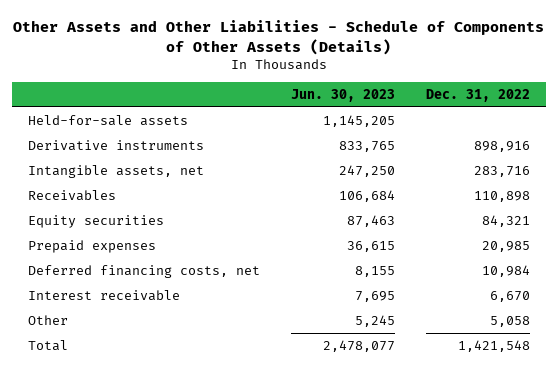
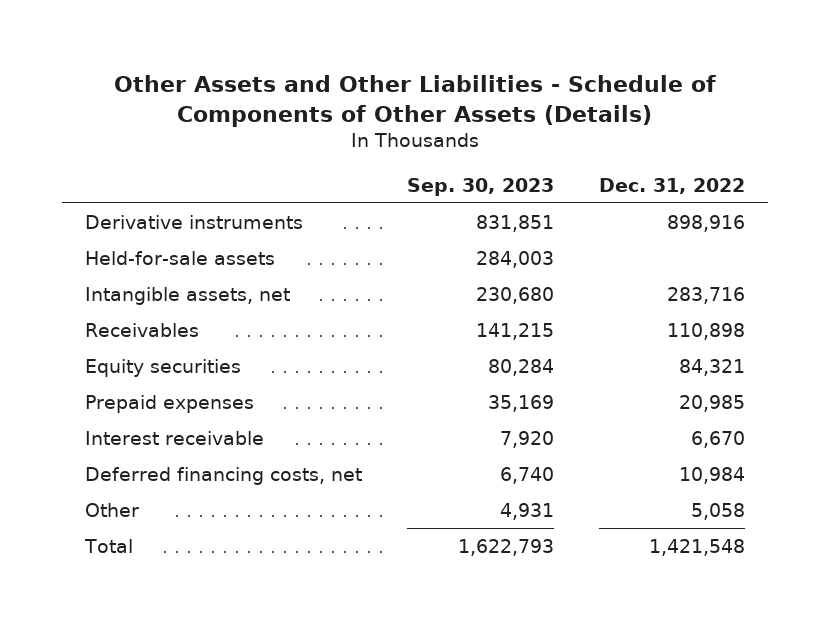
- | Jun. 30, 2023 | Dec. 31, 2022
+ | Sep. 30, 2023 | Dec. 31, 2022
moved down: Held-for-sale assets | 284,003 |
moved down: Deferred financing costs, net | 6,740 | 10,984

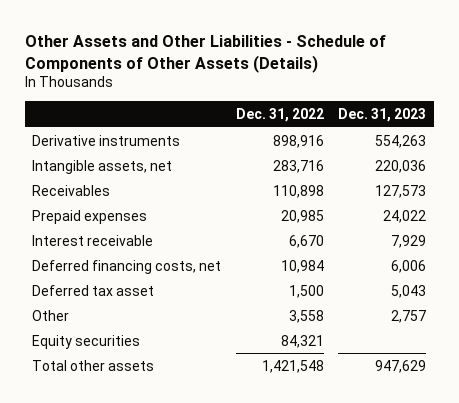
- | Sep. 30, 2023 | Dec. 31, 2022
+ | Dec. 31, 2022 | Dec. 31, 2023
- Held-for-sale assets | 284,003 |
- Other | 4,931 | 5,058
- Total | 1,622,793 | 1,421,548
+ Deferred tax asset | 1,500 | 5,043
+ Other | 3,558 | 2,757
moved down: Equity securities | 84,321 |
+ Total other assets | 1,421,548 | 947,629

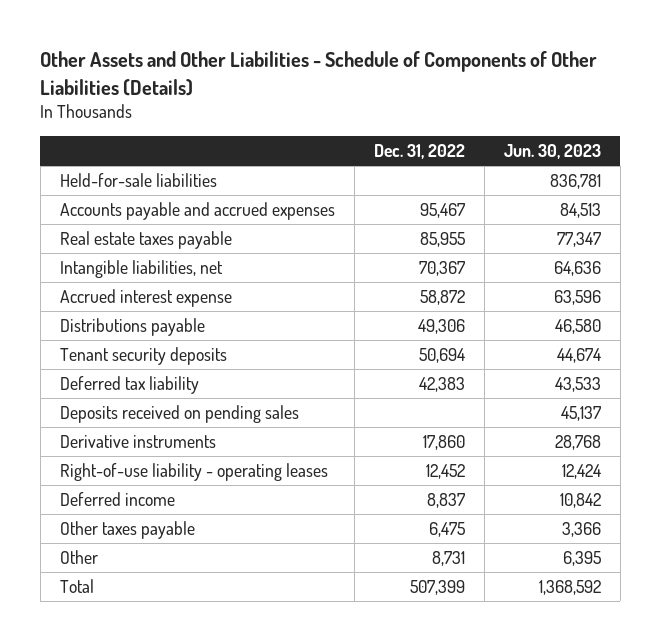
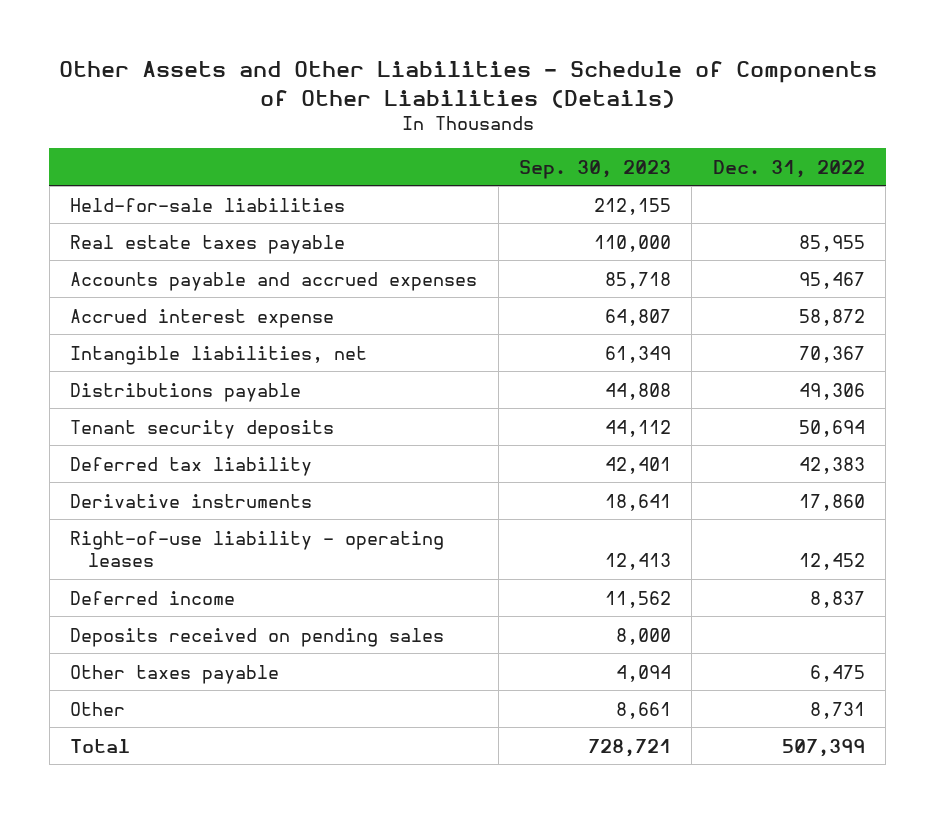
- | Dec. 31, 2022 | Jun. 30, 2023
+ | Sep. 30, 2023 | Dec. 31, 2022
moved down: Accounts payable and accrued expenses | 85,718 | 95,467
moved down: Intangible liabilities, net | 61,349 | 70,367
moved down: Deposits received on pending sales | 8,000 |

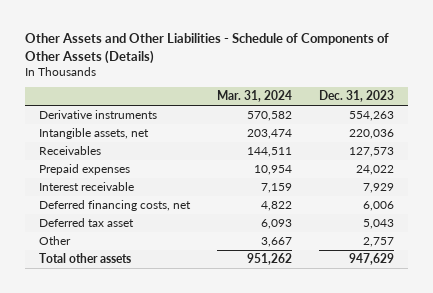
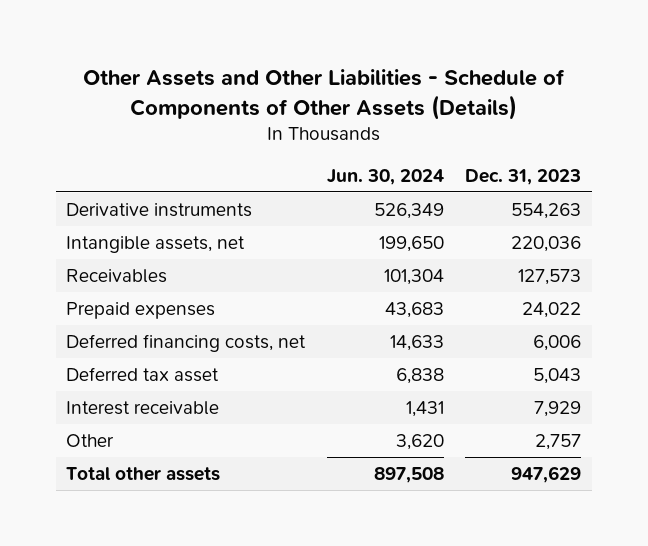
- | Mar. 31, 2024 | Dec. 31, 2023
+ | Jun. 30, 2024 | Dec. 31, 2023
moved down: Interest receivable | 1,431 | 7,929

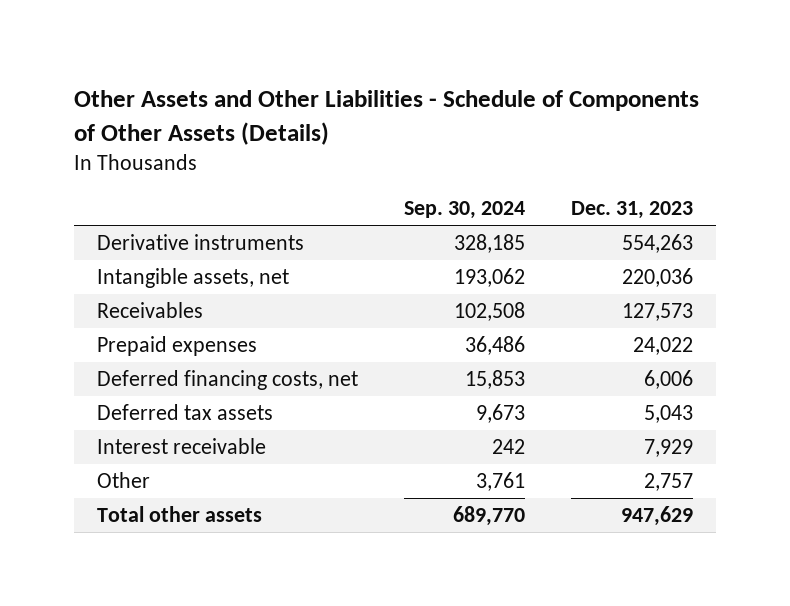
- | Jun. 30, 2024 | Dec. 31, 2023
+ | Sep. 30, 2024 | Dec. 31, 2023
- Deferred tax asset | 6,838 | 5,043
+ Deferred tax assets | 9,673 | 5,043

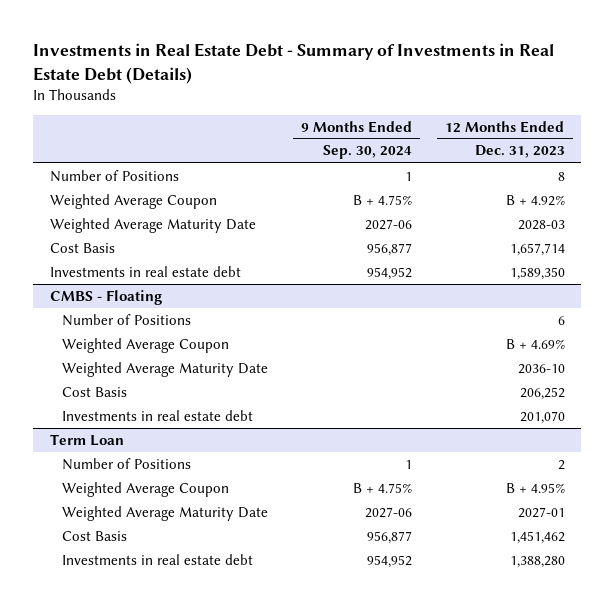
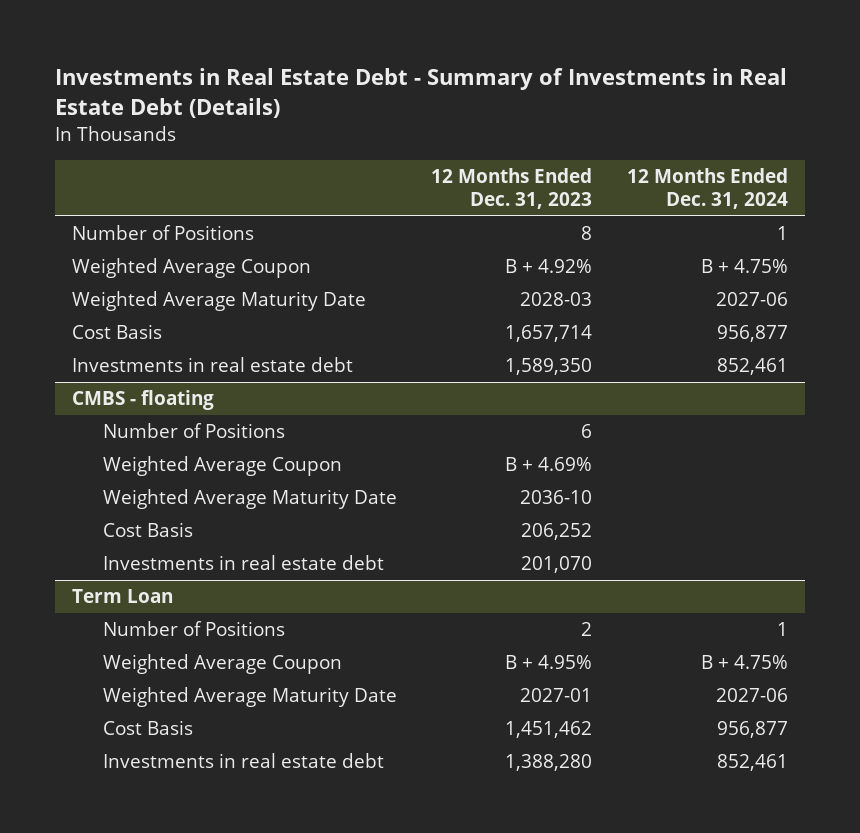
- | 9 Months Ended Sep. 30, 2024 | 12 Months Ended Dec. 31, 2023
+ | 12 Months Ended Dec. 31, 2023 | 12 Months Ended Dec. 31, 2024
- CMBS - Floating
+ CMBS - floating

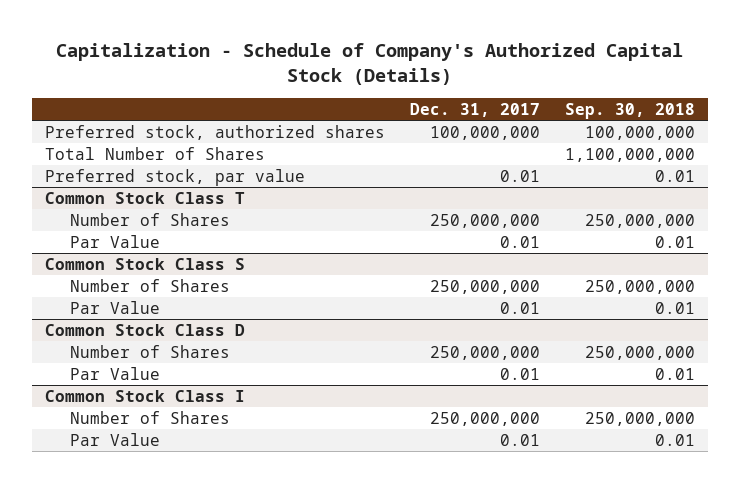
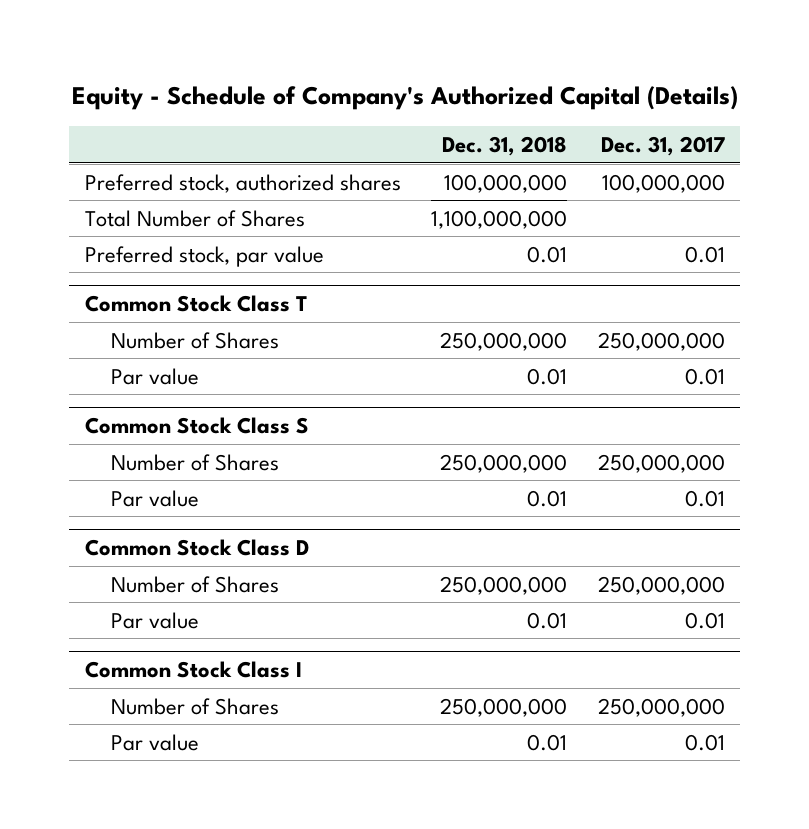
- Capitalization - Schedule of Company's Authorized Capital Stock (Details)
+ Equity - Schedule of Company's Authorized Capital (Details)
- | Dec. 31, 2017 | Sep. 30, 2018
+ | Dec. 31, 2018 | Dec. 31, 2017
@ Common Stock Class T
- Par Value | 0.01 | 0.01
+ Par value | 0.01 | 0.01
@ Common Stock Class S
- Par Value | 0.01 | 0.01
+ Par value | 0.01 | 0.01
@ Common Stock Class D
- Par Value | 0.01 | 0.01
+ Par value | 0.01 | 0.01
@ Common Stock Class I
- Par Value | 0.01 | 0.01
+ Par value | 0.01 | 0.01

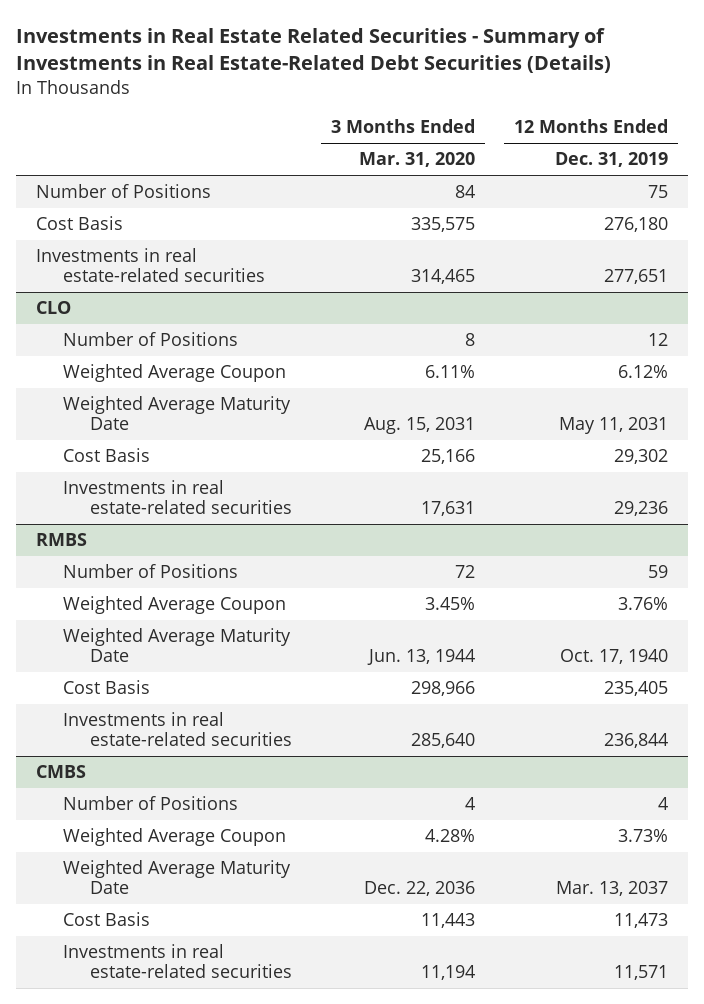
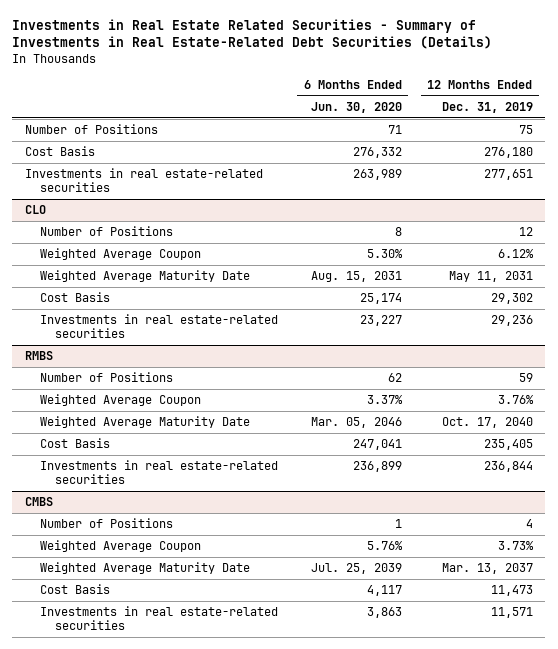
- | 3 Months Ended Mar. 31, 2020 | 12 Months Ended Dec. 31, 2019
+ | 6 Months Ended Jun. 30, 2020 | 12 Months Ended Dec. 31, 2019
@ RMBS
- Weighted Average Maturity Date | Jun. 13, 1944 | Oct. 17, 1940
+ Weighted Average Maturity Date | Mar. 05, 2046 | Oct. 17, 2040

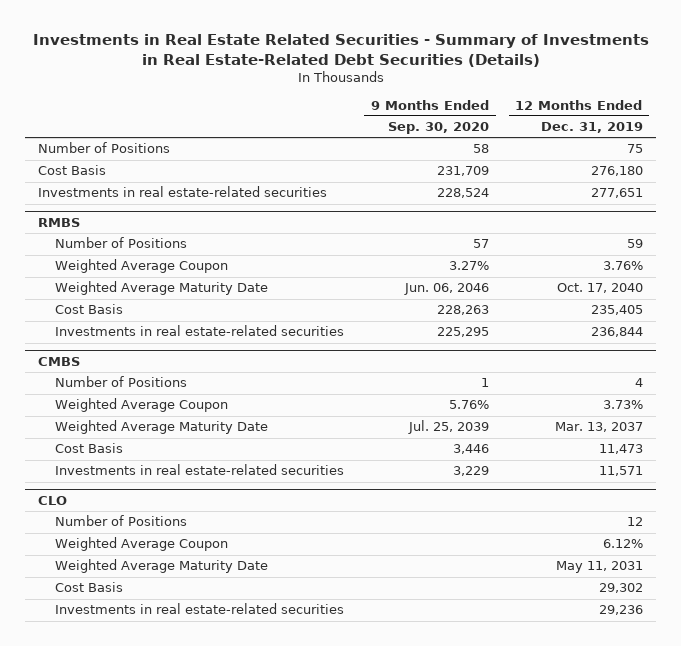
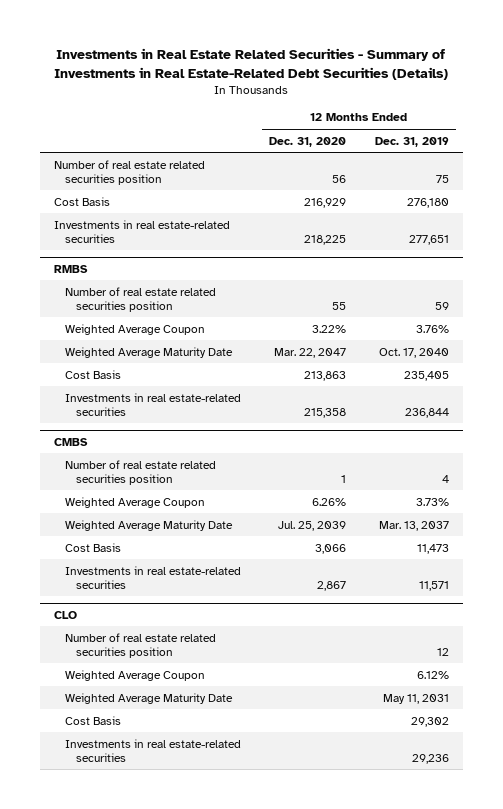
- | 9 Months Ended Sep. 30, 2020 | 12 Months Ended Dec. 31, 2019
+ | 12 Months Ended Dec. 31, 2020 | 12 Months Ended Dec. 31, 2019
- Number of Positions | 58 | 75
+ Number of real estate related securities position | 56 | 75
@ RMBS
- Number of Positions | 57 | 59
+ Number of real estate related securities position | 55 | 59
@ CMBS
- Number of Positions | 1 | 4
+ Number of real estate related securities position | 1 | 4
@ CLO
- Number of Positions | | 12
+ Number of real estate related securities position | | 12

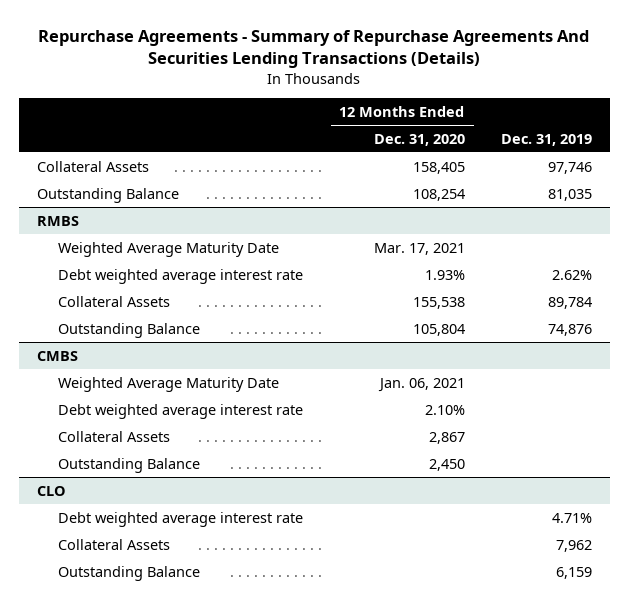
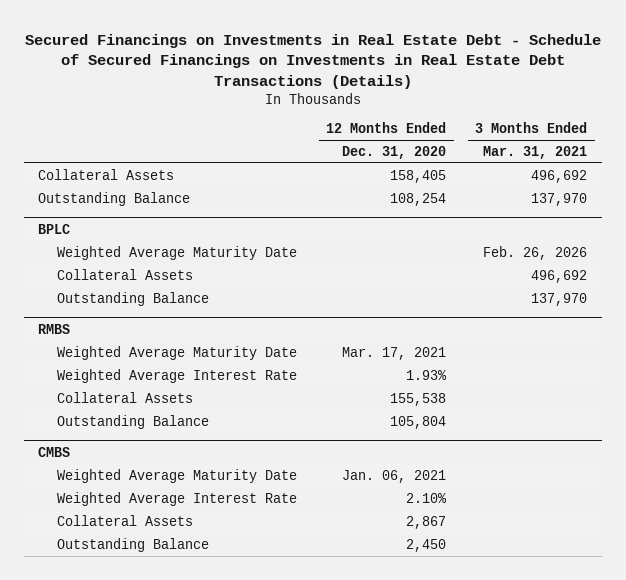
- Repurchase Agreements - Summary of Repurchase Agreements And Securities Lending Transactions (Details)
+ Secured Financings on Investments in Real Estate Debt - Schedule of Secured Financings on Investments in Real Estate Debt Transactions (Details)
- | 12 Months Ended Dec. 31, 2020 | Dec. 31, 2019
+ | 12 Months Ended Dec. 31, 2020 | 3 Months Ended Mar. 31, 2021
+ BPLC
+ Weighted Average Maturity Date | | Feb. 26, 2026
+ Collateral Assets | | 496,692
+ Outstanding Balance | | 137,970
@ RMBS
- Debt weighted average interest rate | 1.93% | 2.62%
+ Weighted Average Interest Rate | 1.93% |
@ CMBS
- Debt weighted average interest rate | 2.10% |
+ Weighted Average Interest Rate | 2.10% |
- CLO
- Debt weighted average interest rate | | 4.71%
- Collateral Assets | | 7,962
- Outstanding Balance | | 6,159

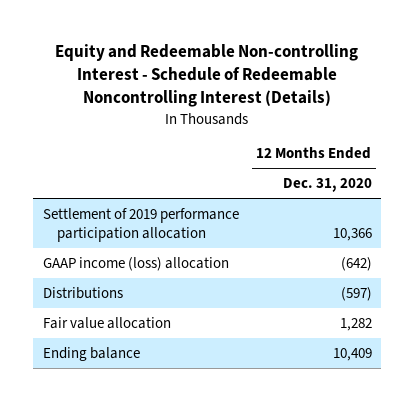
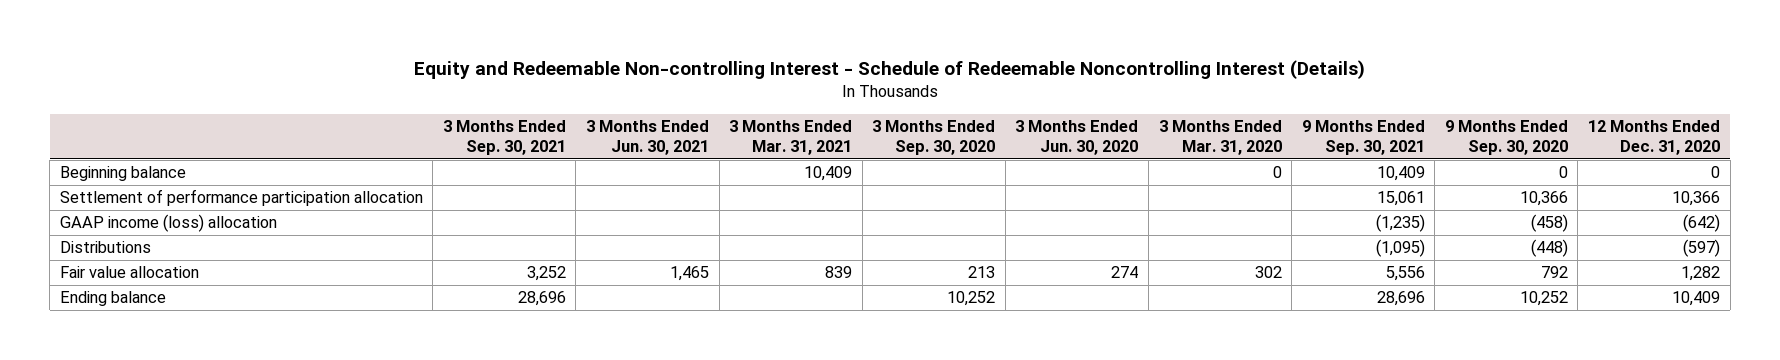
- | 12 Months Ended Dec. 31, 2020
+ | 3 Months Ended Sep. 30, 2021 | 3 Months Ended Jun. 30, 2021 | 3 Months Ended Mar. 31, 2021 | 3 Months Ended Sep. 30, 2020 | 3 Months Ended Jun. 30, 2020 | 3 Months Ended Mar. 31, 2020 | 9 Months Ended Sep. 30, 2021 | 9 Months Ended Sep. 30, 2020 | 12 Months Ended Dec. 31, 2020
- Settlement of 2019 performance participation allocation | 10,366
+ Beginning balance | | | 10,409 | | | 0 | 10,409 | 0 | 0
+ Settlement of performance participation allocation | | | | | | | 15,061 | 10,366 | 10,366

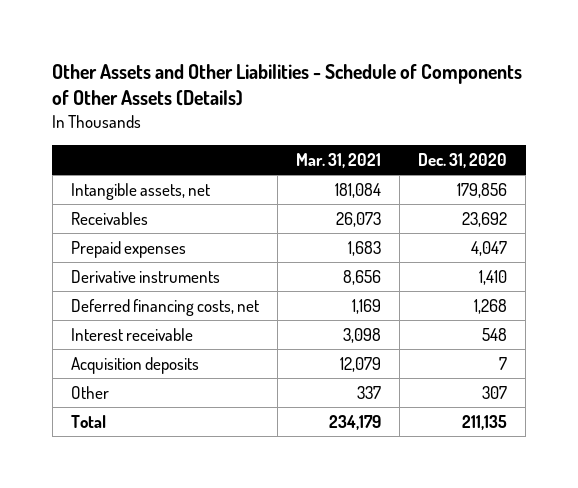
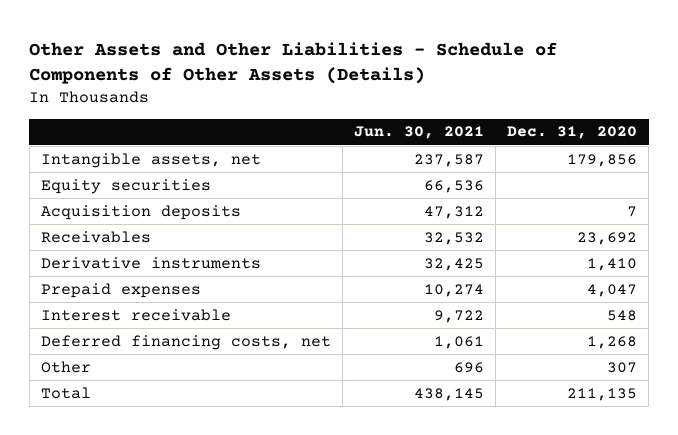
- | Mar. 31, 2021 | Dec. 31, 2020
+ | Jun. 30, 2021 | Dec. 31, 2020
+ Equity securities | 66,536 |
moved up: Acquisition deposits | 47,312 | 7
moved down: Prepaid expenses | 10,274 | 4,047
moved down: Deferred financing costs, net | 1,061 | 1,268

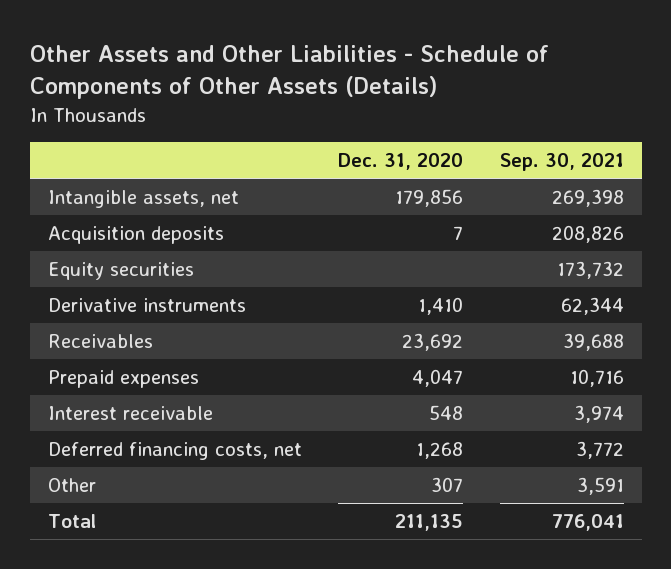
- | Jun. 30, 2021 | Dec. 31, 2020
+ | Dec. 31, 2020 | Sep. 30, 2021
moved down: Equity securities | | 173,732
moved down: Receivables | 23,692 | 39,688

